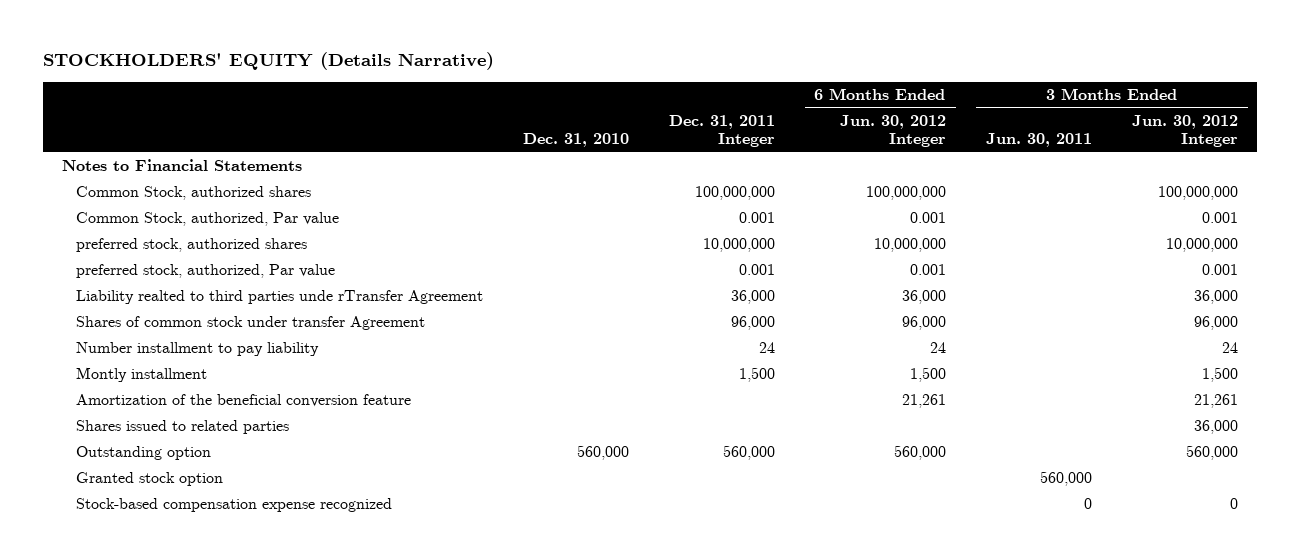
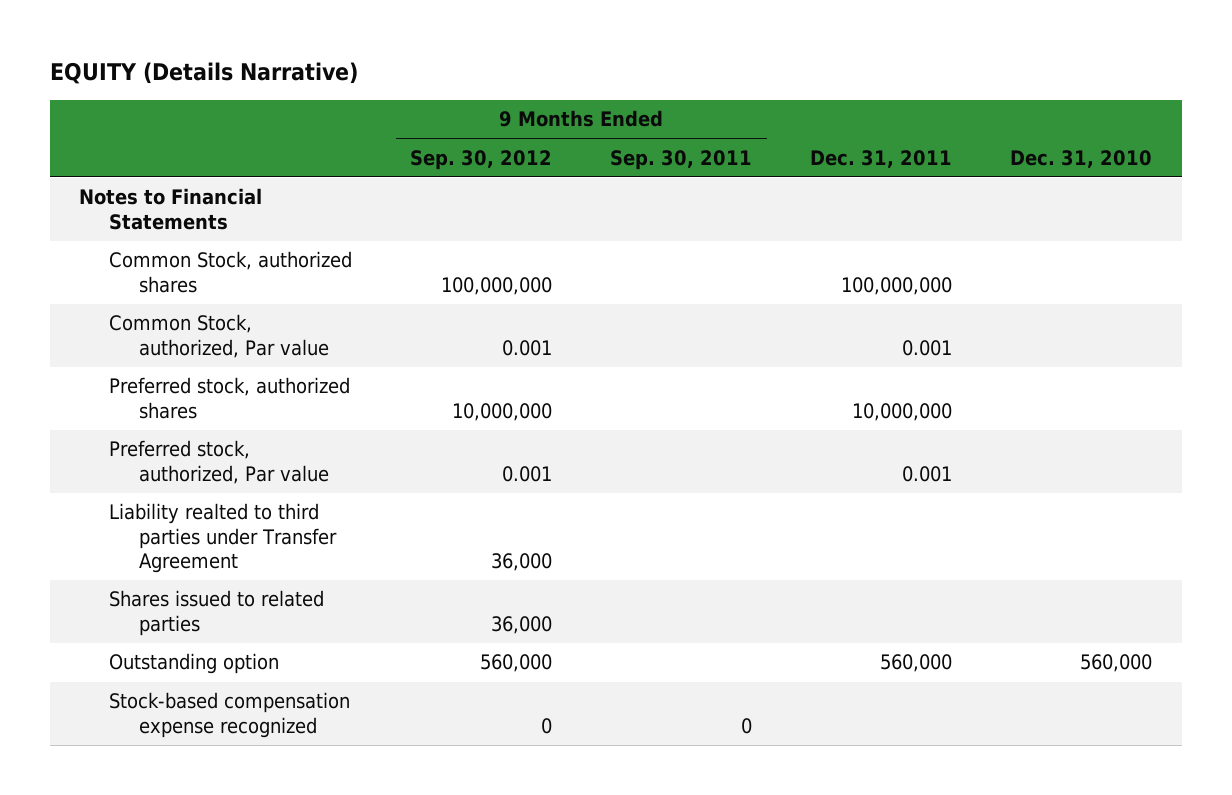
- STOCKHOLDERS' EQUITY (Details Narrative)
+ EQUITY (Details Narrative)
- | Dec. 31, 2010 | Dec. 31, 2011 Integer | 6 Months Ended Jun. 30, 2012 Integer | 3 Months Ended Jun. 30, 2011 | 3 Months Ended Jun. 30, 2012 Integer
+ | 9 Months Ended Sep. 30, 2012 | 9 Months Ended Sep. 30, 2011 | Dec. 31, 2011 | Dec. 31, 2010
- preferred stock, authorized shares | | 10,000,000 | 10,000,000 | | 10,000,000
- preferred stock, authorized, Par value | | 0.001 | 0.001 | | 0.001
- Liability realted to third parties unde rTransfer Agreement | | 36,000 | 36,000 | | 36,000
- Shares of common stock under transfer Agreement | | 96,000 | 96,000 | | 96,000
- Number installment to pay liability | | 24 | 24 | | 24
- Montly installment | | 1,500 | 1,500 | | 1,500
- Amortization of the beneficial conversion feature | | | 21,261 | | 21,261
+ Preferred stock, authorized shares | 10,000,000 | | 10,000,000 |
+ Preferred stock, authorized, Par value | 0.001 | | 0.001 |
+ Liability realted to third parties under Transfer Agreement | 36,000 | | |
- Granted stock option | | | | 560,000 |

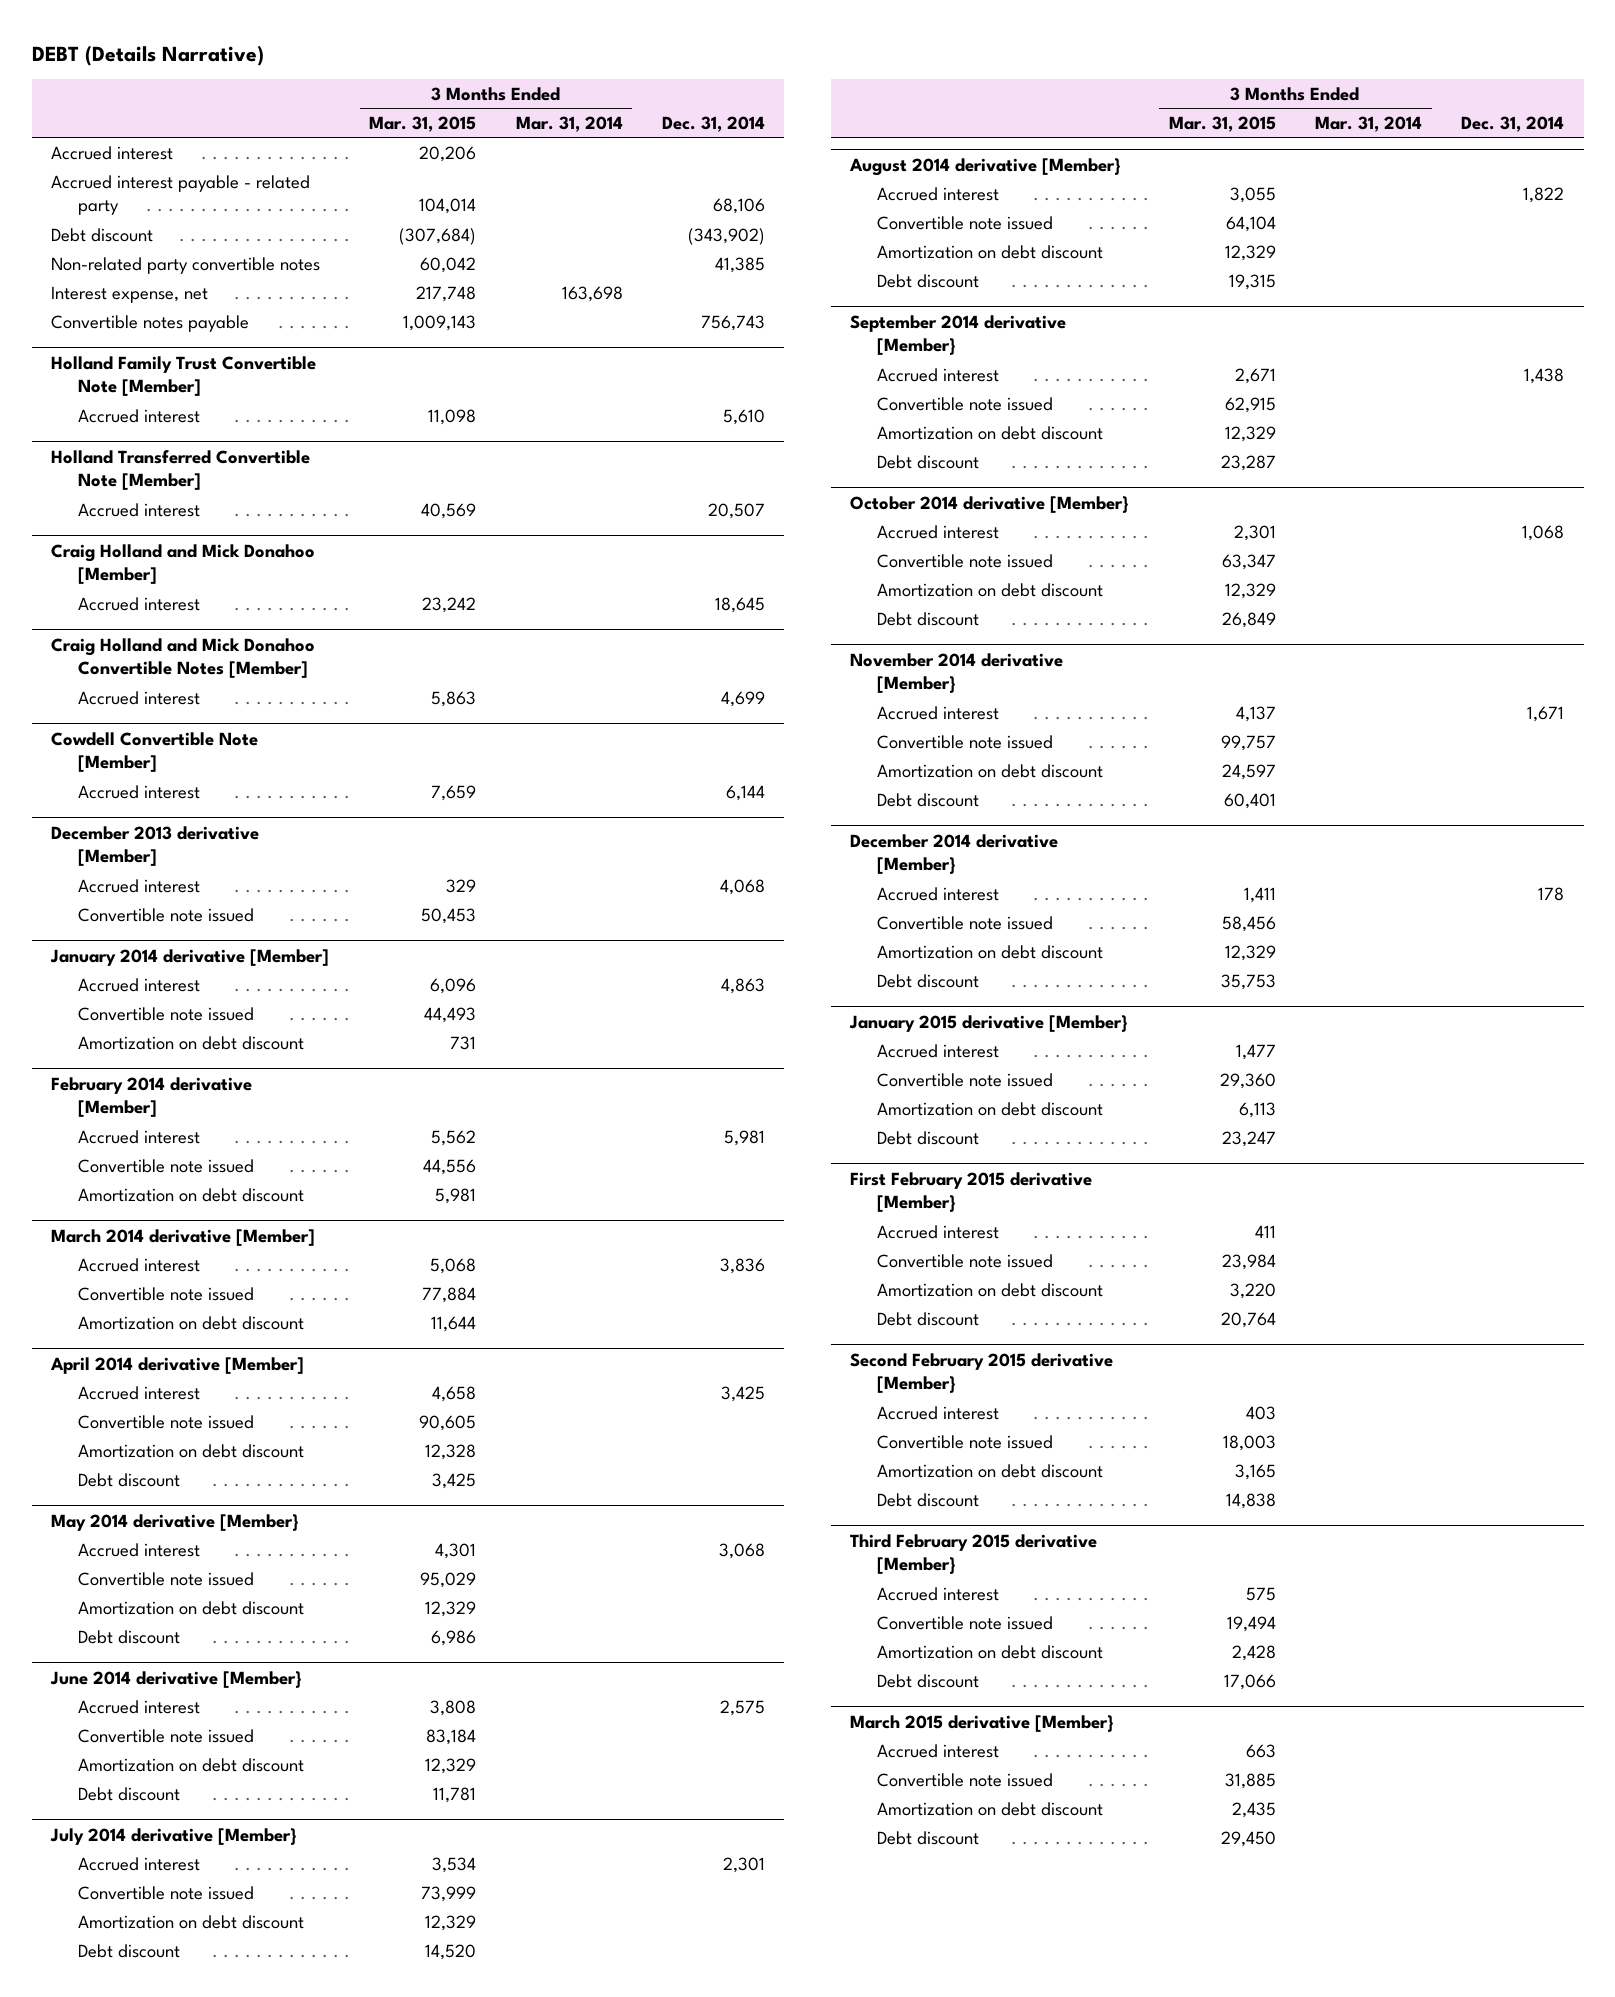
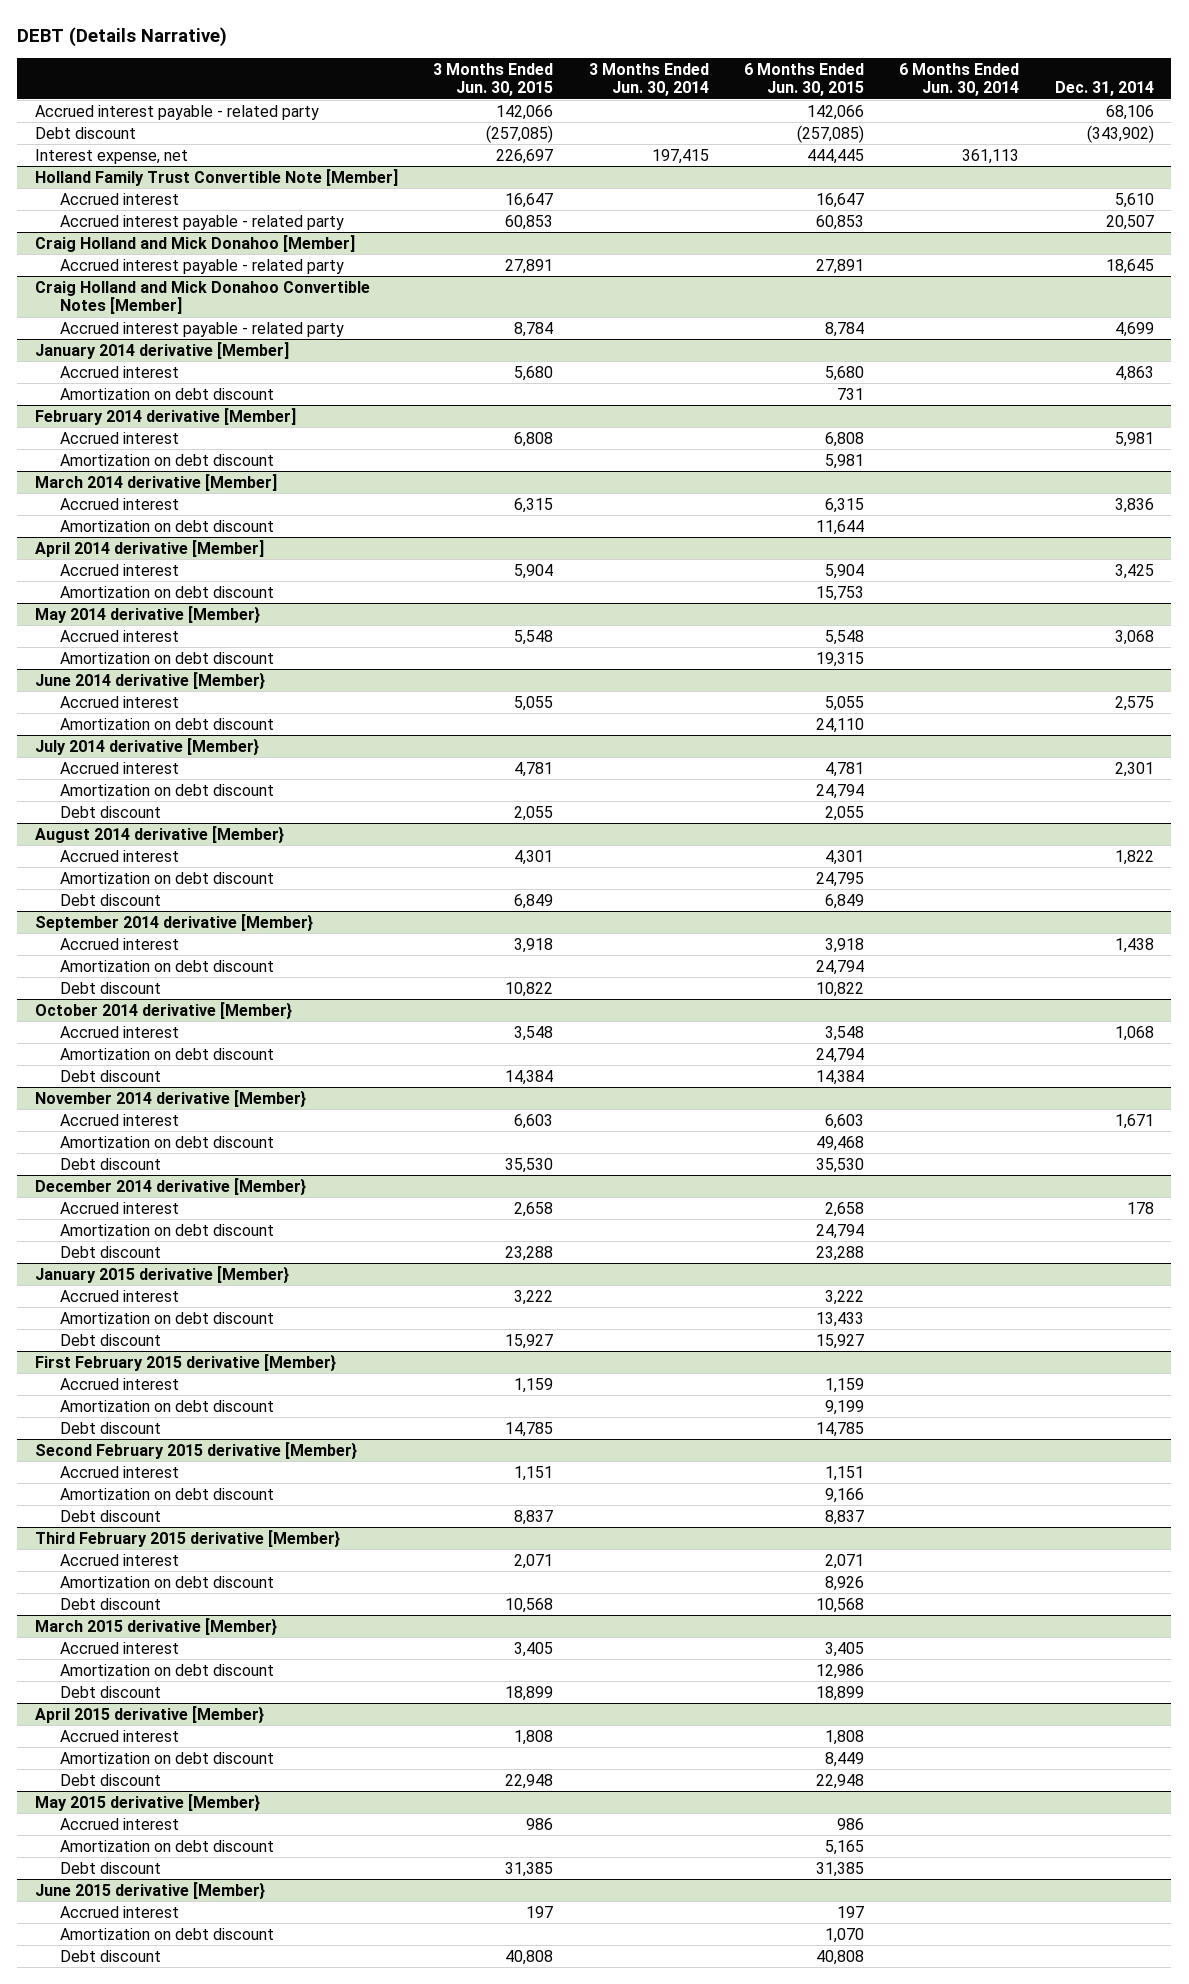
- | 3 Months Ended Mar. 31, 2015 | 3 Months Ended Mar. 31, 2014 | Dec. 31, 2014
+ | 3 Months Ended Jun. 30, 2015 | 3 Months Ended Jun. 30, 2014 | 6 Months Ended Jun. 30, 2015 | 6 Months Ended Jun. 30, 2014 | Dec. 31, 2014
- Accrued interest | 20,206 | |
- Non-related party convertible notes | 60,042 | | 41,385
- Convertible notes payable | 1,009,143 | | 756,743
- Holland Transferred Convertible Note [Member]
- Accrued interest | 40,569 | | 20,507
@ Holland Family Trust Convertible Note [Member]
+ Accrued interest payable - related party | 60,853 | | 60,853 | | 20,507
@ Craig Holland and Mick Donahoo [Member]
- Accrued interest | 23,242 | | 18,645
+ Accrued interest payable - related party | 27,891 | | 27,891 | | 18,645
@ Craig Holland and Mick Donahoo Convertible Notes [Member]
- Accrued interest | 5,863 | | 4,699
- Cowdell Convertible Note [Member]
- Accrued interest | 7,659 | | 6,144
- December 2013 derivative [Member]
- Accrued interest | 329 | | 4,068
- Convertible note issued | 50,453 | |
@ Craig Holland and Mick Donahoo Convertible Notes [Member]
+ Accrued interest payable - related party | 8,784 | | 8,784 | | 4,699
@ January 2014 derivative [Member]
- Convertible note issued | 44,493 | |
@ February 2014 derivative [Member]
- Convertible note issued | 44,556 | |
@ March 2014 derivative [Member]
- Convertible note issued | 77,884 | |
@ April 2014 derivative [Member]
- Convertible note issued | 90,605 | |
- Debt discount | 3,425 | |
@ May 2014 derivative [Member}
- Convertible note issued | 95,029 | |
- Debt discount | 6,986 | |
@ June 2014 derivative [Member}
- Convertible note issued | 83,184 | |
- Debt discount | 11,781 | |
@ July 2014 derivative [Member}
- Convertible note issued | 73,999 | |
@ August 2014 derivative [Member}
- Convertible note issued | 64,104 | |
@ September 2014 derivative [Member}
- Convertible note issued | 62,915 | |
@ October 2014 derivative [Member}
- Convertible note issued | 63,347 | |
@ November 2014 derivative [Member}
- Convertible note issued | 99,757 | |
@ December 2014 derivative [Member}
- Convertible note issued | 58,456 | |
@ January 2015 derivative [Member}
- Convertible note issued | 29,360 | |
@ First February 2015 derivative [Member}
- Convertible note issued | 23,984 | |
@ Second February 2015 derivative [Member}
- Convertible note issued | 18,003 | |
@ Third February 2015 derivative [Member}
- Convertible note issued | 19,494 | |
@ March 2015 derivative [Member}
- Convertible note issued | 31,885 | |
+ April 2015 derivative [Member}
+ Accrued interest | 1,808 | | 1,808 | |
+ Amortization on debt discount | | | 8,449 | |
+ Debt discount | 22,948 | | 22,948 | |
+ May 2015 derivative [Member}
+ Accrued interest | 986 | | 986 | |
+ Amortization on debt discount | | | 5,165 | |
+ Debt discount | 31,385 | | 31,385 | |
+ June 2015 derivative [Member}
+ Accrued interest | 197 | | 197 | |
+ Amortization on debt discount | | | 1,070 | |
+ Debt discount | 40,808 | | 40,808 | |

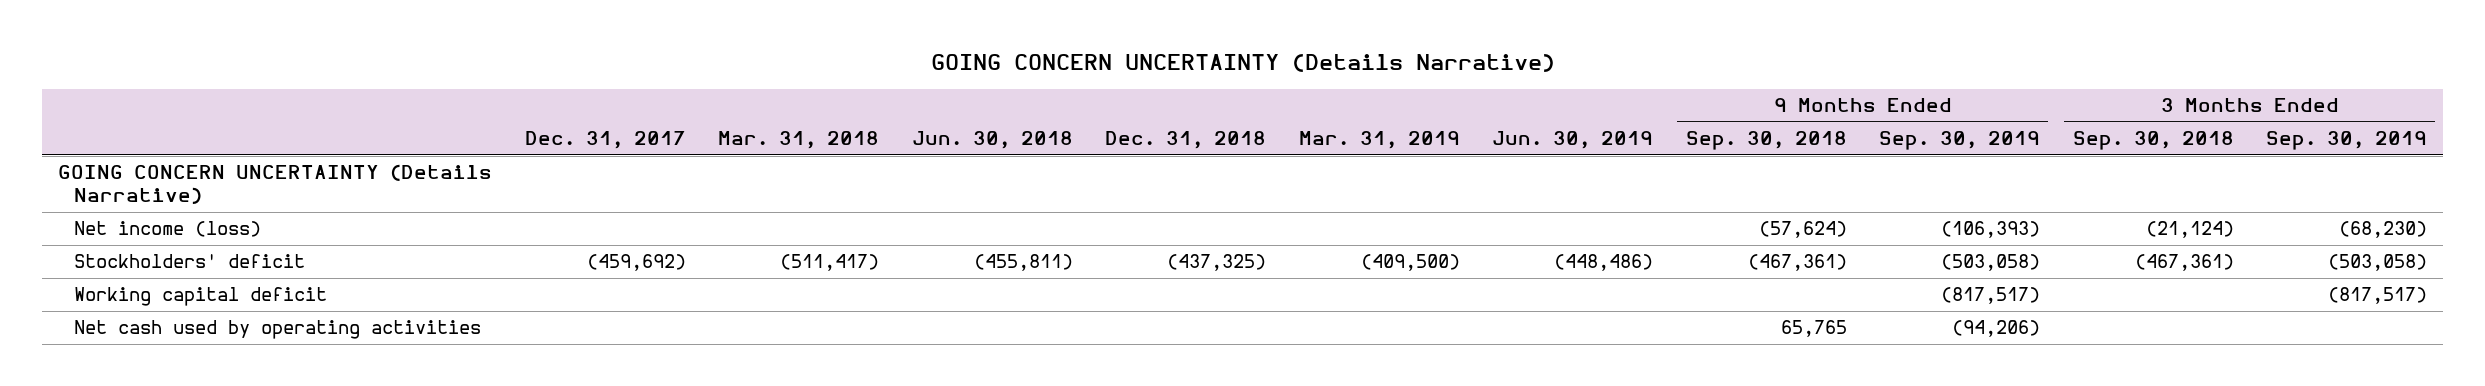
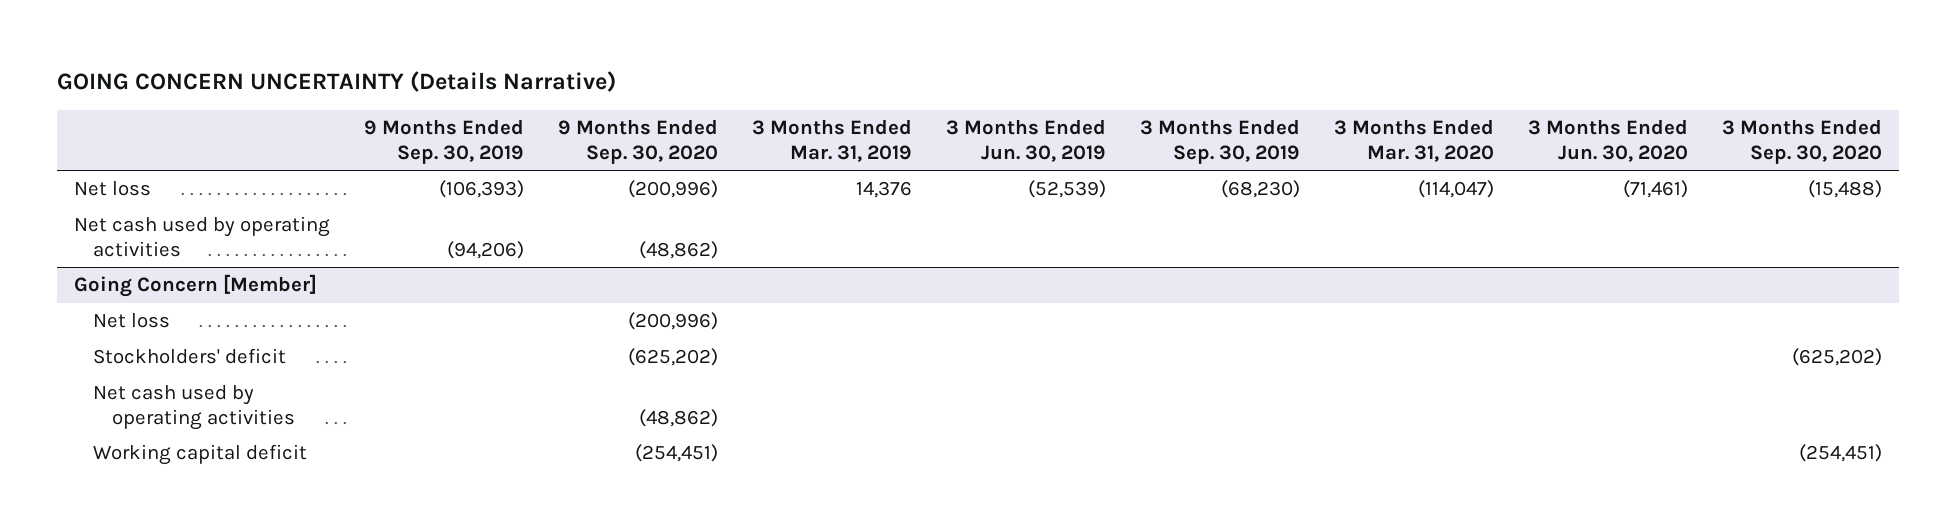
- | Dec. 31, 2017 | Mar. 31, 2018 | Jun. 30, 2018 | Dec. 31, 2018 | Mar. 31, 2019 | Jun. 30, 2019 | 9 Months Ended Sep. 30, 2018 | 9 Months Ended Sep. 30, 2019 | 3 Months Ended Sep. 30, 2018 | 3 Months Ended Sep. 30, 2019
+ | 9 Months Ended Sep. 30, 2019 | 9 Months Ended Sep. 30, 2020 | 3 Months Ended Mar. 31, 2019 | 3 Months Ended Jun. 30, 2019 | 3 Months Ended Sep. 30, 2019 | 3 Months Ended Mar. 31, 2020 | 3 Months Ended Jun. 30, 2020 | 3 Months Ended Sep. 30, 2020
- GOING CONCERN UNCERTAINTY (Details Narrative)
- Net income (loss) | | | | | | | (57,624) | (106,393) | (21,124) | (68,230)
- Stockholders' deficit | (459,692) | (511,417) | (455,811) | (437,325) | (409,500) | (448,486) | (467,361) | (503,058) | (467,361) | (503,058)
- Working capital deficit | | | | | | | | (817,517) | | (817,517)
+ Net loss | (106,393) | (200,996) | 14,376 | (52,539) | (68,230) | (114,047) | (71,461) | (15,488)
+ Going Concern [Member]
+ Net loss | | (200,996) | | | | | |
+ Stockholders' deficit | | (625,202) | | | | | | (625,202)
+ Net cash used by operating activities | | (48,862) | | | | | |
+ Working capital deficit | | (254,451) | | | | | | (254,451)

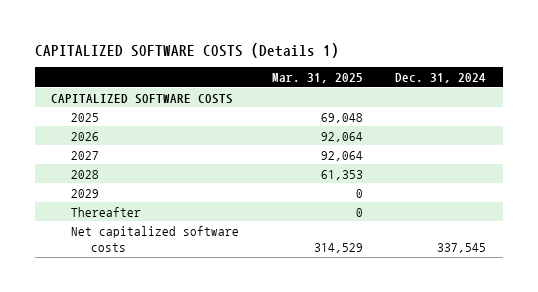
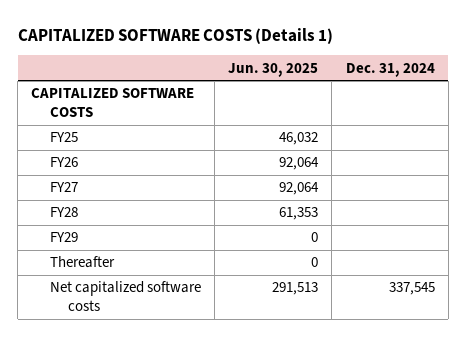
- | Mar. 31, 2025 | Dec. 31, 2024
+ | Jun. 30, 2025 | Dec. 31, 2024
- 2025 | 69,048 |
- 2026 | 92,064 |
- 2027 | 92,064 |
- 2028 | 61,353 |
- 2029 | 0 |
+ FY25 | 46,032 |
+ FY26 | 92,064 |
+ FY27 | 92,064 |
+ FY28 | 61,353 |
+ FY29 | 0 |

